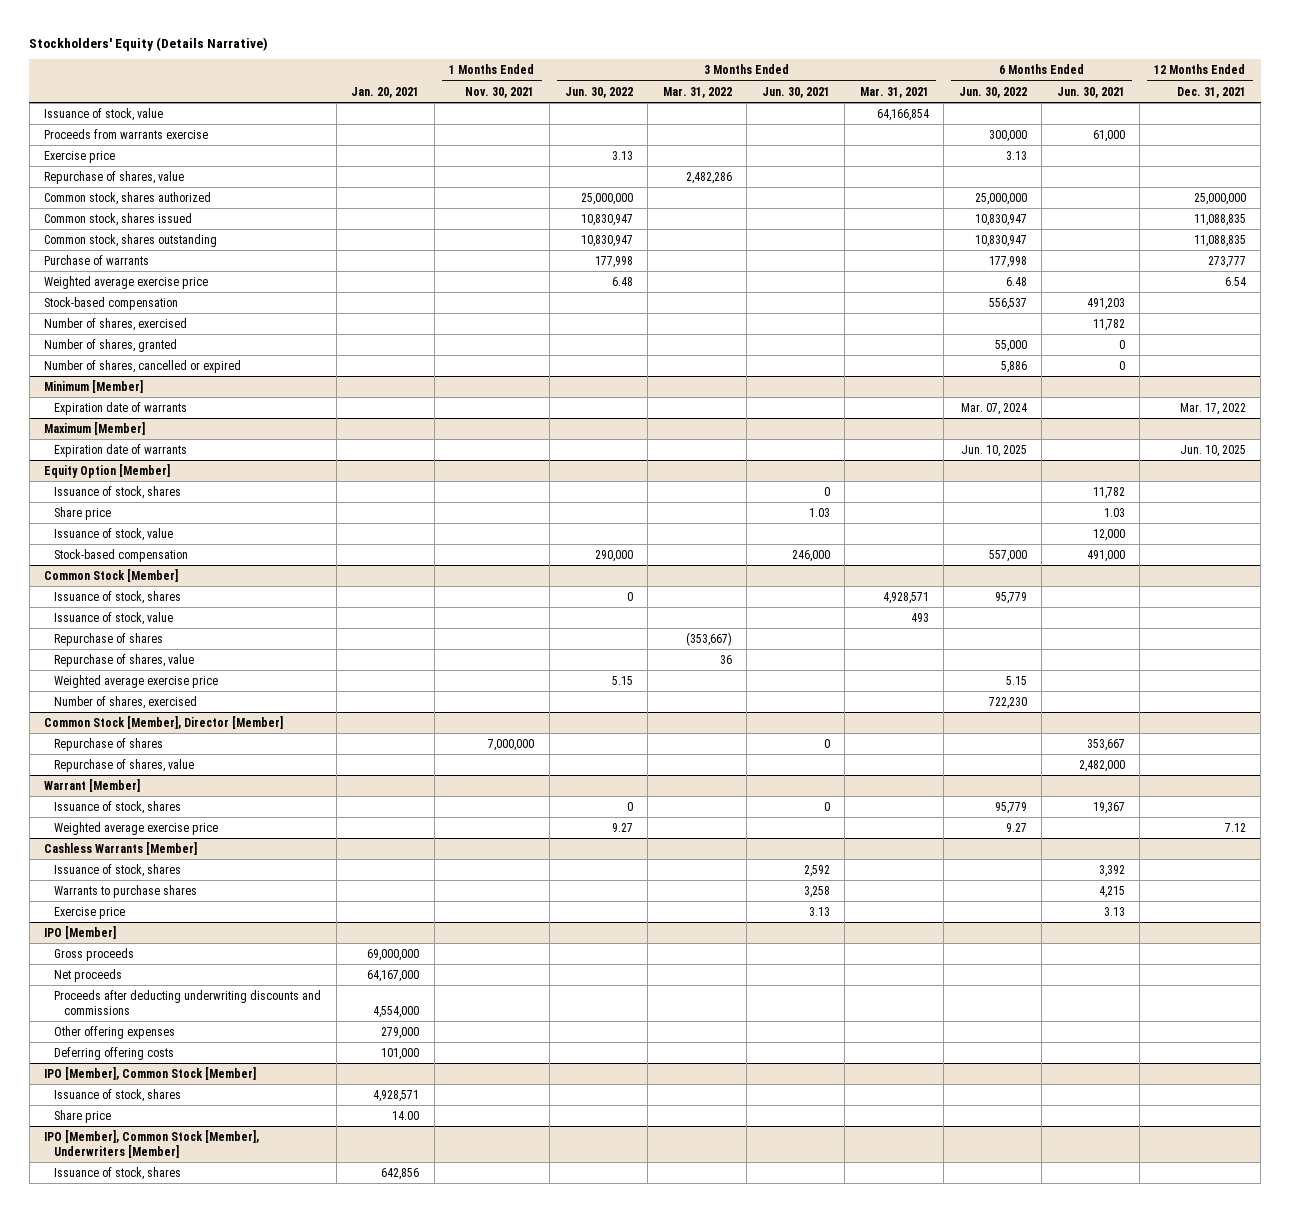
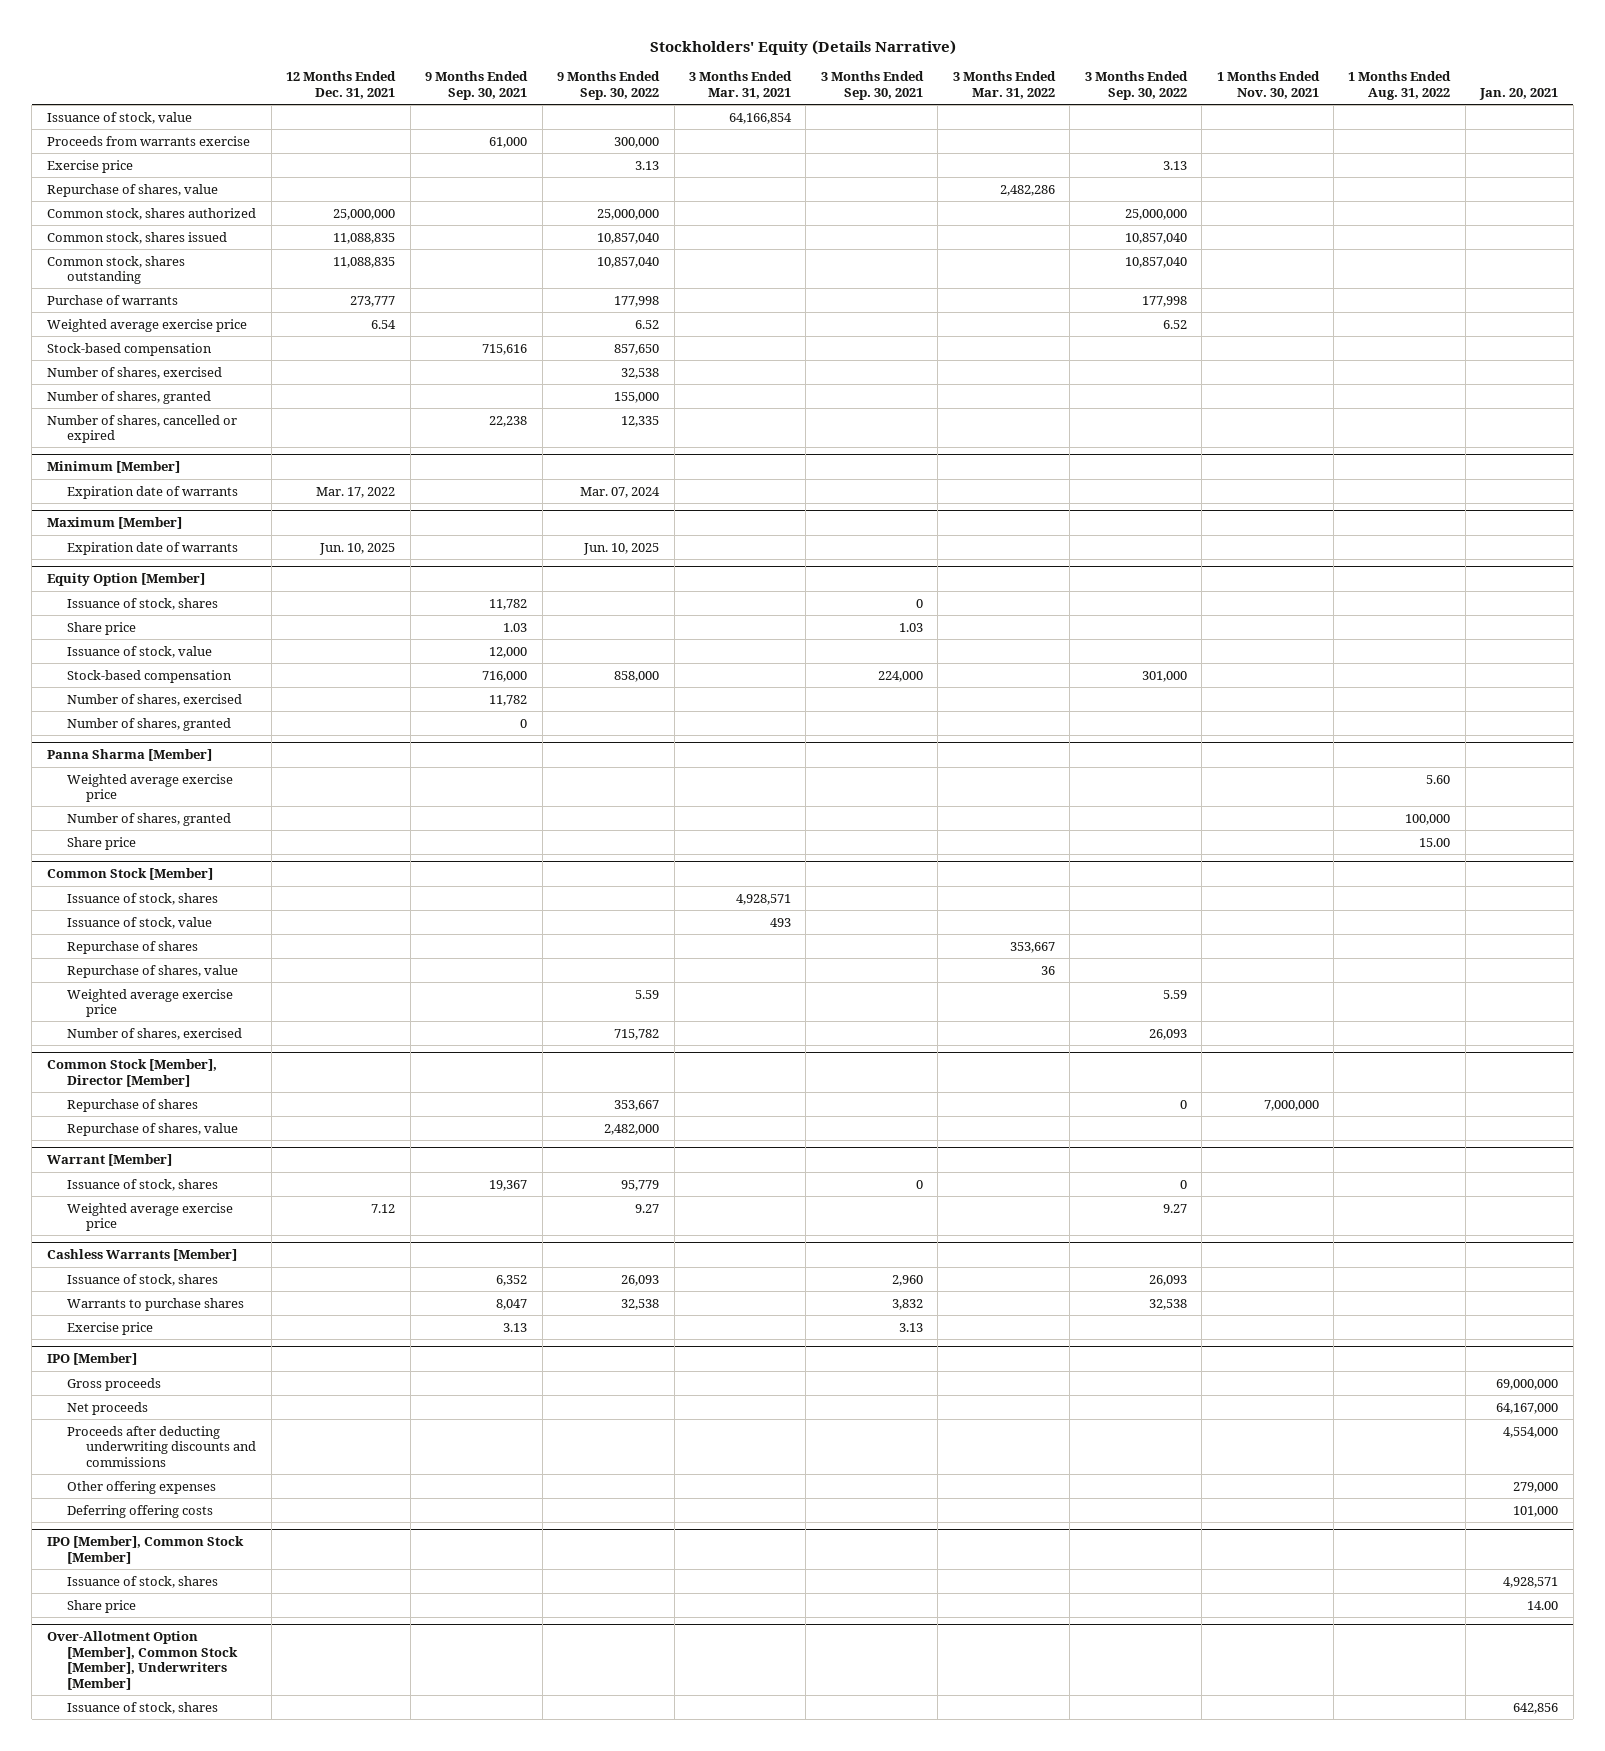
- | Jan. 20, 2021 | 1 Months Ended Nov. 30, 2021 | 3 Months Ended Jun. 30, 2022 | 3 Months Ended Mar. 31, 2022 | 3 Months Ended Jun. 30, 2021 | 3 Months Ended Mar. 31, 2021 | 6 Months Ended Jun. 30, 2022 | 6 Months Ended Jun. 30, 2021 | 12 Months Ended Dec. 31, 2021
+ | 12 Months Ended Dec. 31, 2021 | 9 Months Ended Sep. 30, 2021 | 9 Months Ended Sep. 30, 2022 | 3 Months Ended Mar. 31, 2021 | 3 Months Ended Sep. 30, 2021 | 3 Months Ended Mar. 31, 2022 | 3 Months Ended Sep. 30, 2022 | 1 Months Ended Nov. 30, 2021 | 1 Months Ended Aug. 31, 2022 | Jan. 20, 2021
@ Equity Option [Member]
+ Number of shares, exercised | | 11,782 | | | | | | | |
+ Number of shares, granted | | 0 | | | | | | | |
+ Panna Sharma [Member]
+ Weighted average exercise price | | | | | | | | | 5.60 |
+ Number of shares, granted | | | | | | | | | 100,000 |
+ Share price | | | | | | | | | 15.00 |
@ Common Stock [Member]
- Repurchase of shares | | | | (353,667) | | | | |
+ Repurchase of shares | | | | | | 353,667 | | | |
- IPO [Member], Common Stock [Member], Underwriters [Member]
+ Over-Allotment Option [Member], Common Stock [Member], Underwriters [Member]

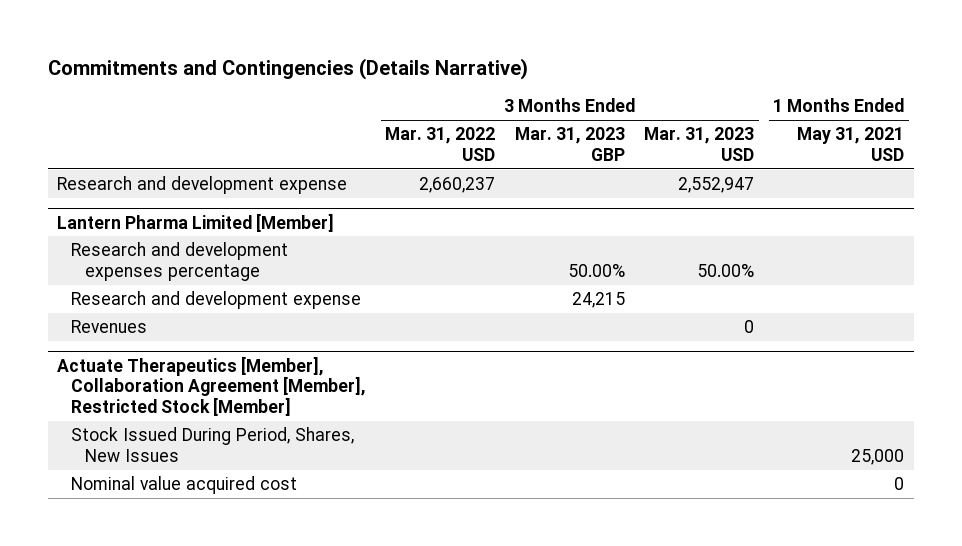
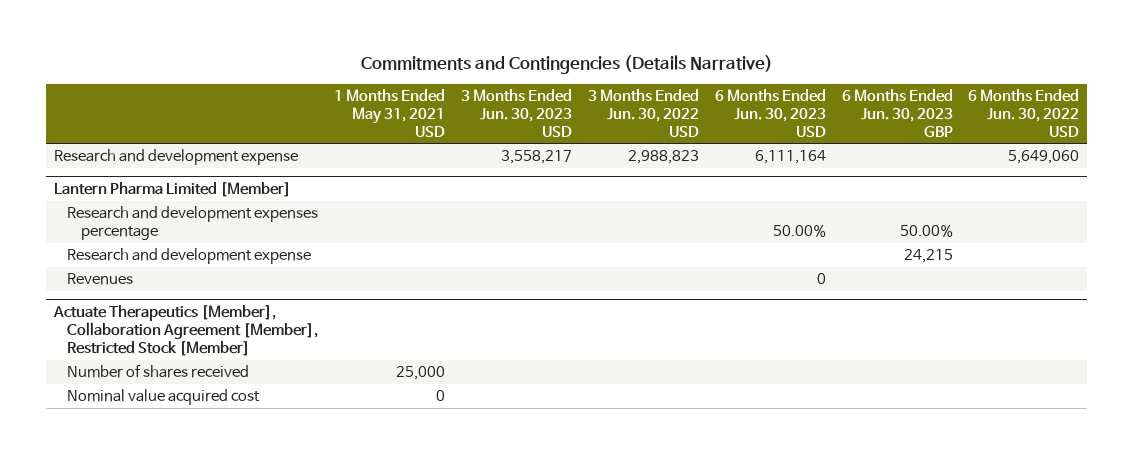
- | 3 Months Ended Mar. 31, 2022 USD | 3 Months Ended Mar. 31, 2023 GBP | 3 Months Ended Mar. 31, 2023 USD | 1 Months Ended May 31, 2021 USD
+ | 1 Months Ended May 31, 2021 USD | 3 Months Ended Jun. 30, 2023 USD | 3 Months Ended Jun. 30, 2022 USD | 6 Months Ended Jun. 30, 2023 USD | 6 Months Ended Jun. 30, 2023 GBP | 6 Months Ended Jun. 30, 2022 USD
@ Actuate Therapeutics [Member], Collaboration Agreement [Member], Restricted Stock [Member]
- Stock Issued During Period, Shares, New Issues | | | | 25,000
+ Number of shares received | 25,000 | | | | |

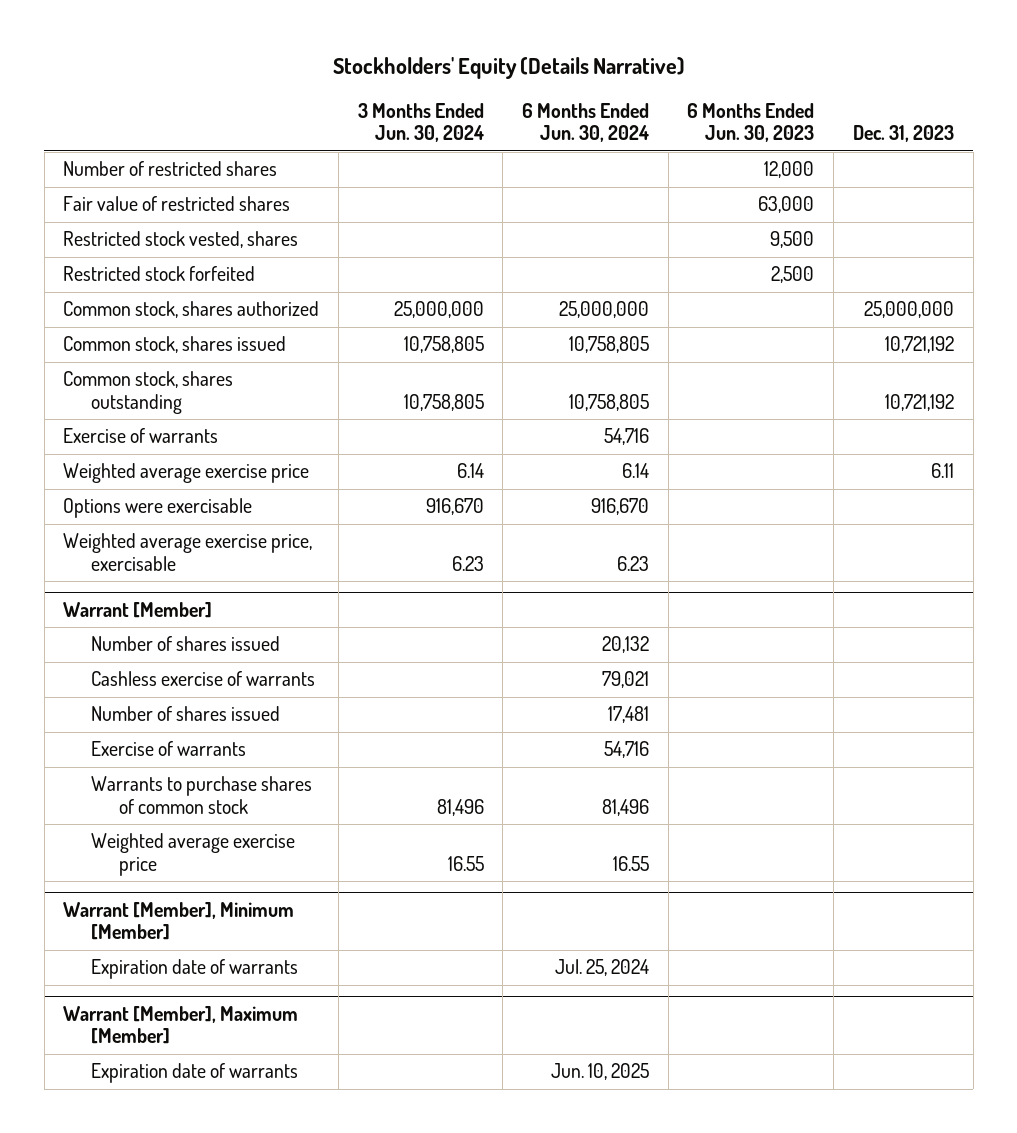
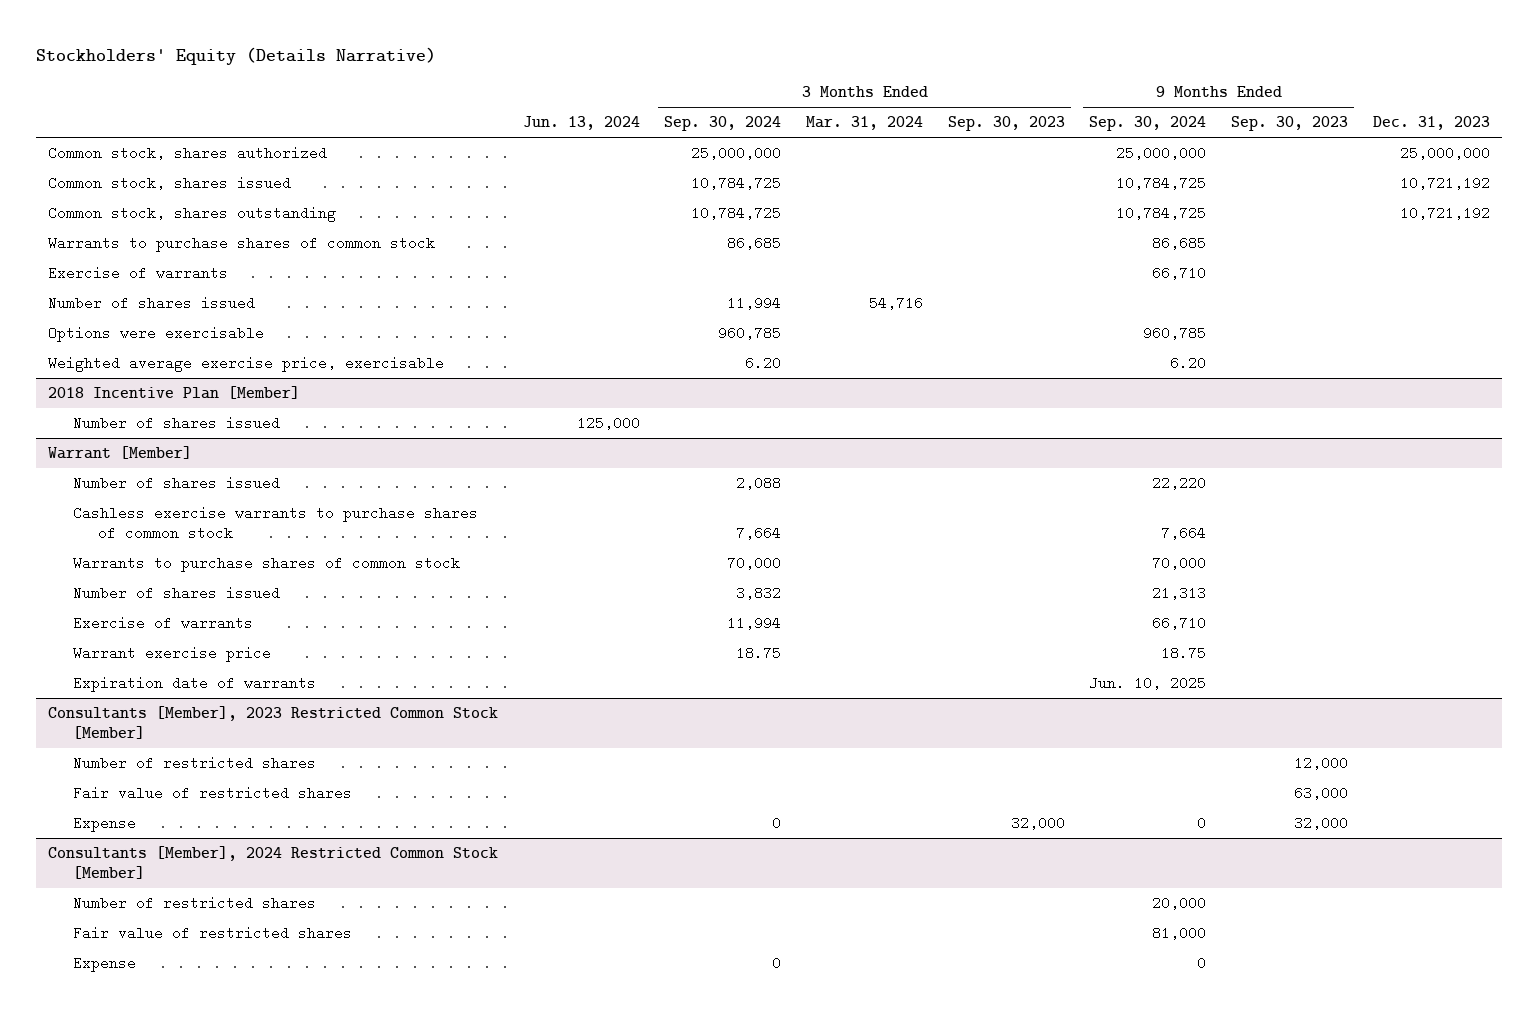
- | 3 Months Ended Jun. 30, 2024 | 6 Months Ended Jun. 30, 2024 | 6 Months Ended Jun. 30, 2023 | Dec. 31, 2023
+ | Jun. 13, 2024 | 3 Months Ended Sep. 30, 2024 | 3 Months Ended Mar. 31, 2024 | 3 Months Ended Sep. 30, 2023 | 9 Months Ended Sep. 30, 2024 | 9 Months Ended Sep. 30, 2023 | Dec. 31, 2023
- Number of restricted shares | | | 12,000 |
- Fair value of restricted shares | | | 63,000 |
- Restricted stock vested, shares | | | 9,500 |
- Restricted stock forfeited | | | 2,500 |
+ Warrants to purchase shares of common stock | | 86,685 | | | 86,685 | |
- Weighted average exercise price | 6.14 | 6.14 | | 6.11
+ Number of shares issued | | 11,994 | 54,716 | | | |
+ 2018 Incentive Plan [Member]
+ Number of shares issued | 125,000 | | | | | |
@ Warrant [Member]
- Cashless exercise of warrants | | 79,021 | |
+ Cashless exercise warrants to purchase shares of common stock | | 7,664 | | | 7,664 | |
moved up: Warrants to purchase shares of common stock | | 70,000 | | | 70,000 | |
- Weighted average exercise price | 16.55 | 16.55 | |
- Warrant [Member], Minimum [Member]
- Expiration date of warrants | | Jul. 25, 2024 | |
- Warrant [Member], Maximum [Member]
- Expiration date of warrants | | Jun. 10, 2025 | |
@ Warrant [Member]
+ Warrant exercise price | | 18.75 | | | 18.75 | |
+ Expiration date of warrants | | | | | Jun. 10, 2025 | |
+ Consultants [Member], 2023 Restricted Common Stock [Member]
+ Number of restricted shares | | | | | | 12,000 |
+ Fair value of restricted shares | | | | | | 63,000 |
+ Expense | | 0 | | 32,000 | 0 | 32,000 |
+ Consultants [Member], 2024 Restricted Common Stock [Member]
+ Number of restricted shares | | | | | 20,000 | |
+ Fair value of restricted shares | | | | | 81,000 | |
+ Expense | | 0 | | | 0 | |

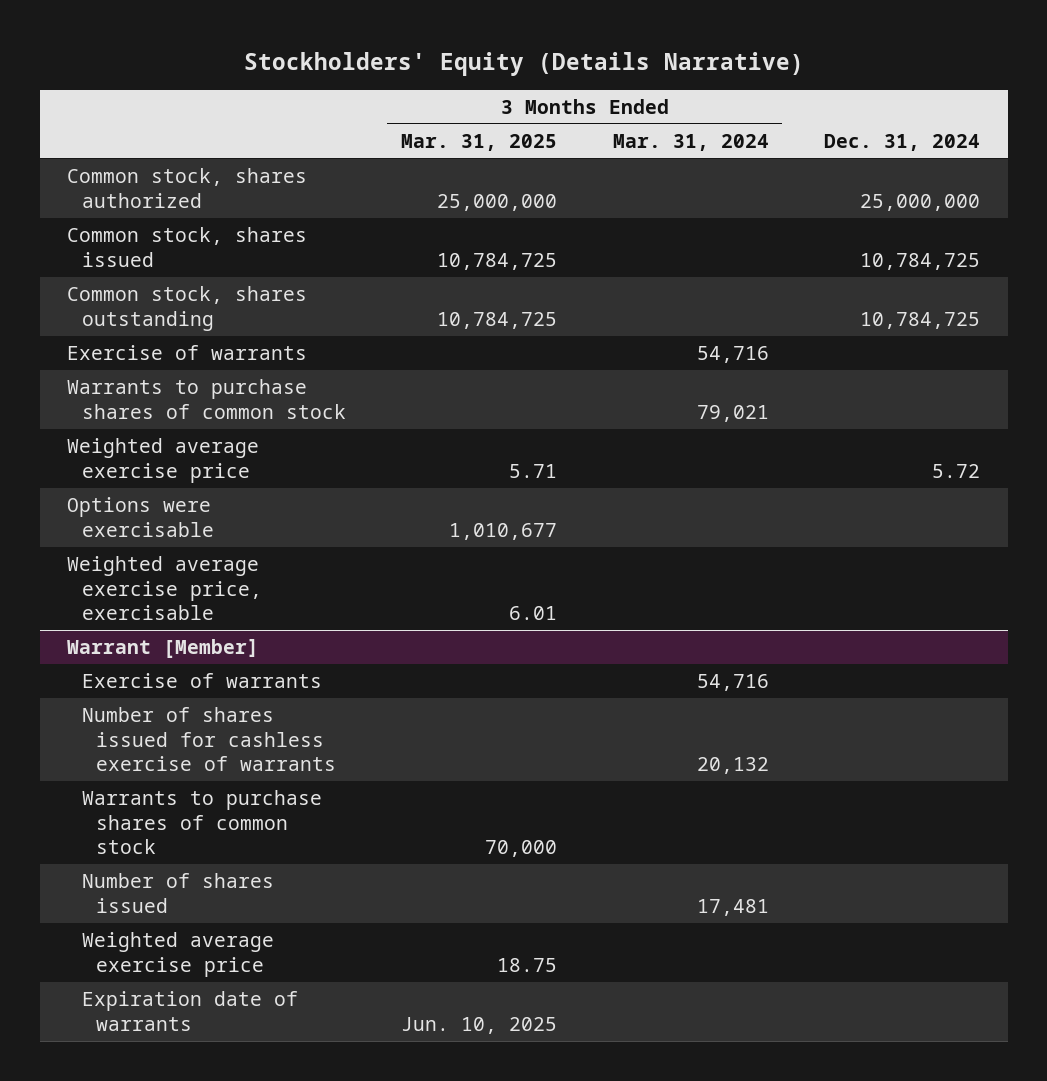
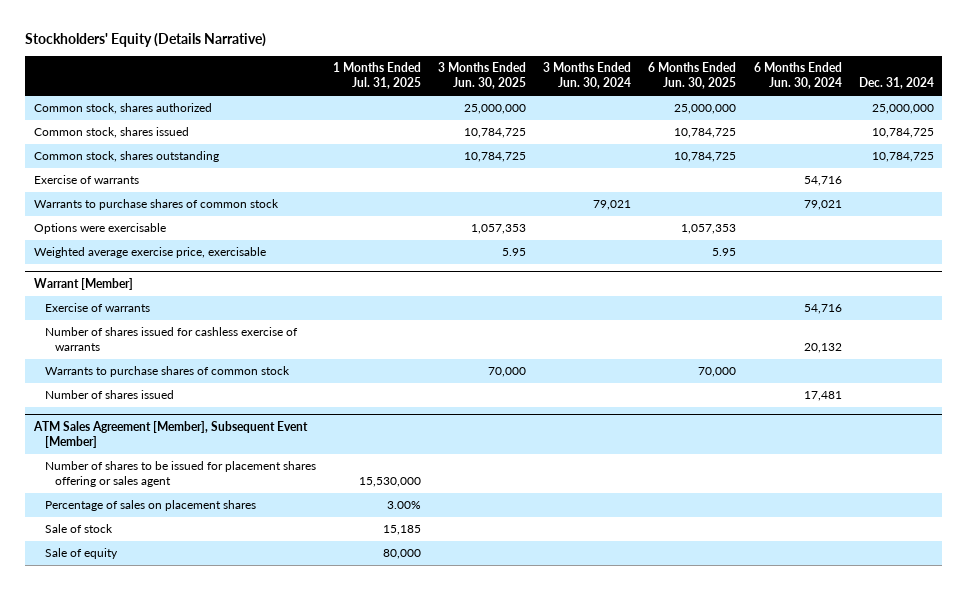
- | 3 Months Ended Mar. 31, 2025 | 3 Months Ended Mar. 31, 2024 | Dec. 31, 2024
+ | 1 Months Ended Jul. 31, 2025 | 3 Months Ended Jun. 30, 2025 | 3 Months Ended Jun. 30, 2024 | 6 Months Ended Jun. 30, 2025 | 6 Months Ended Jun. 30, 2024 | Dec. 31, 2024
- Weighted average exercise price | 5.71 | | 5.72
@ Warrant [Member]
- Weighted average exercise price | 18.75 | |
- Expiration date of warrants | Jun. 10, 2025 | |
+ ATM Sales Agreement [Member], Subsequent Event [Member]
+ Number of shares to be issued for placement shares offering or sales agent | 15,530,000 | | | | |
+ Percentage of sales on placement shares | 3.00% | | | | |
+ Sale of stock | 15,185 | | | | |
+ Sale of equity | 80,000 | | | | |

